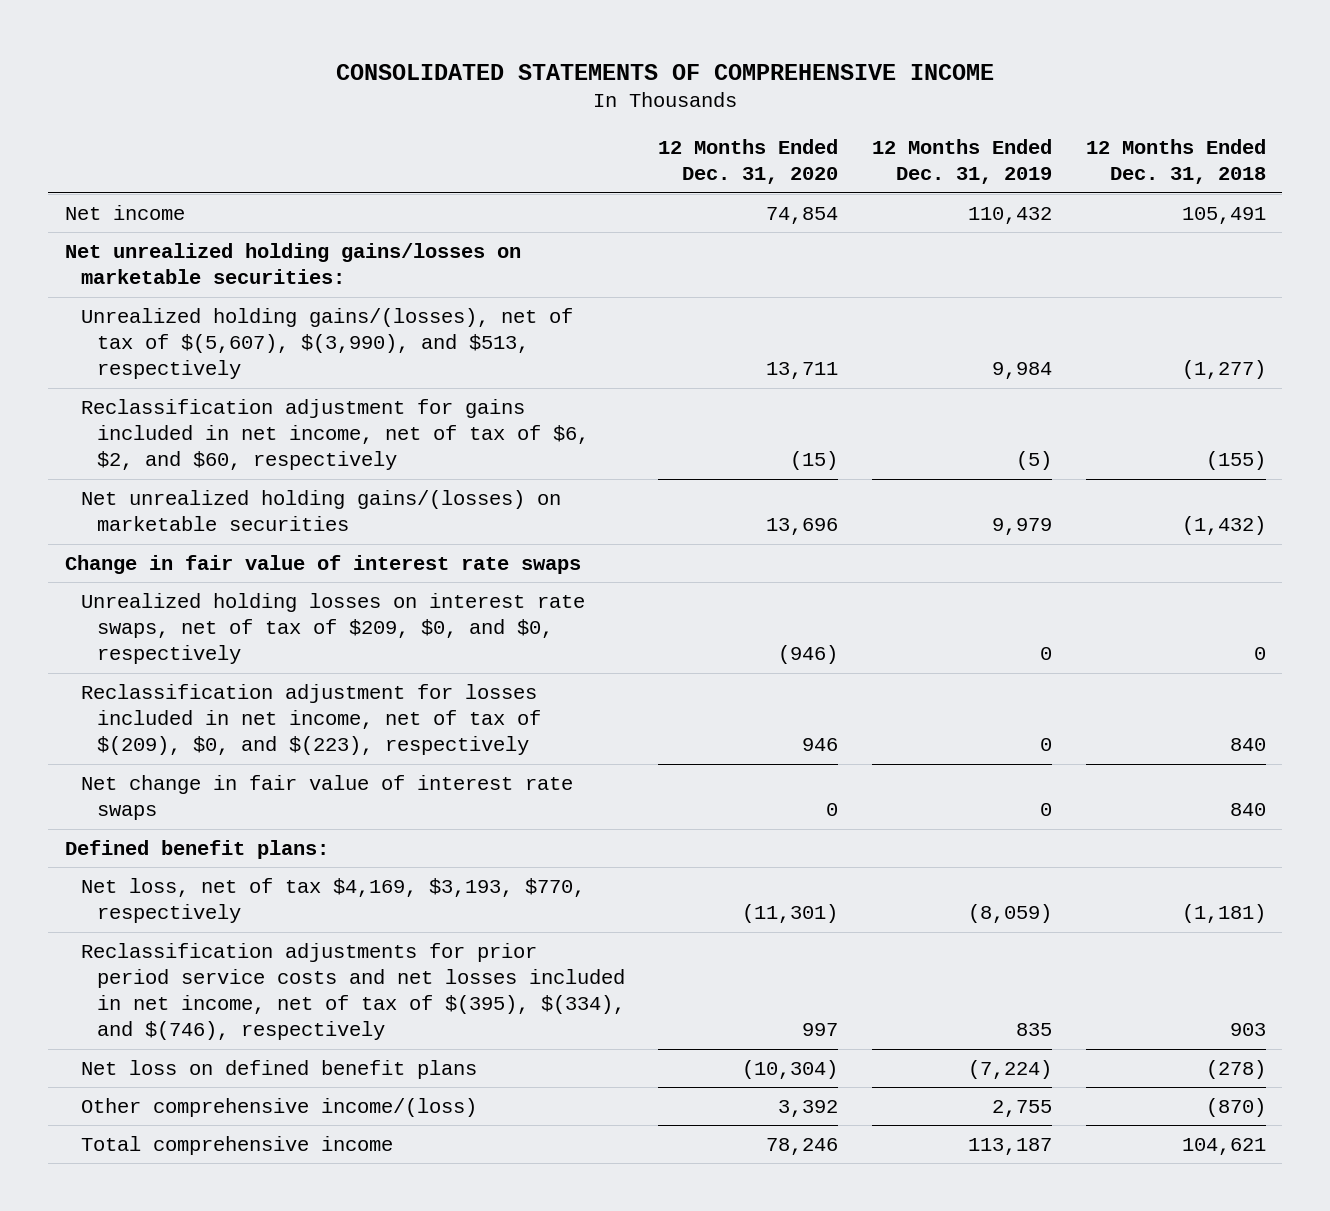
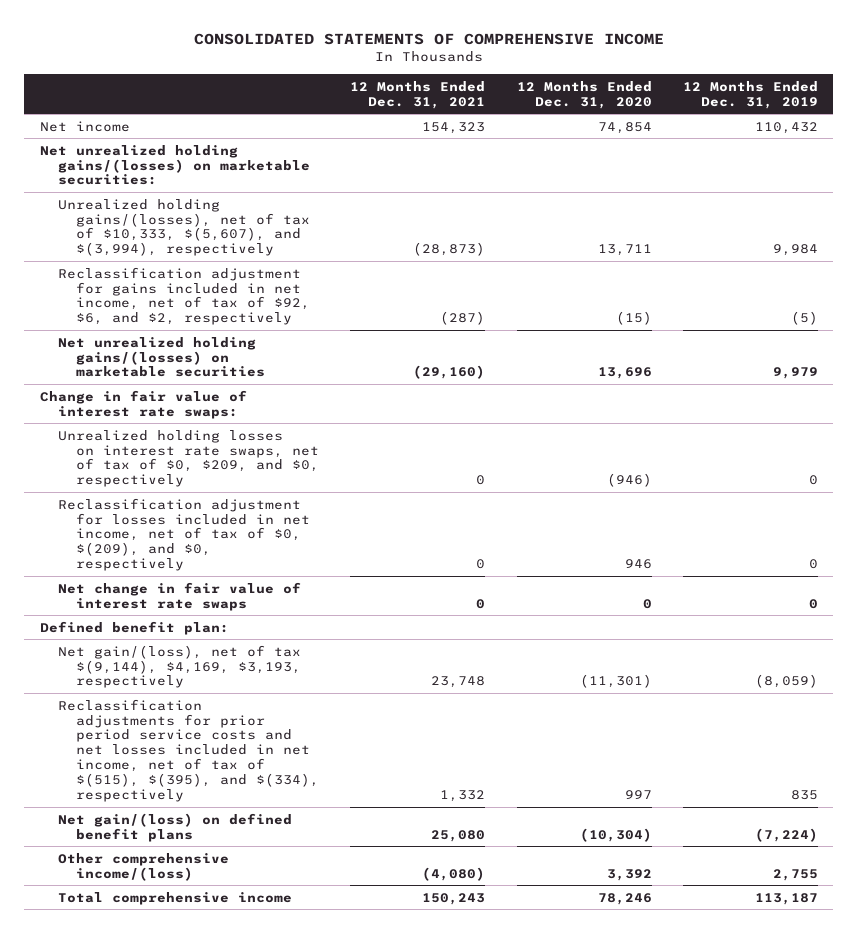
- | 12 Months Ended Dec. 31, 2020 | 12 Months Ended Dec. 31, 2019 | 12 Months Ended Dec. 31, 2018
+ | 12 Months Ended Dec. 31, 2021 | 12 Months Ended Dec. 31, 2020 | 12 Months Ended Dec. 31, 2019
- Net unrealized holding gains/losses on marketable securities:
- Unrealized holding gains/(losses), net of tax of $(5,607), $(3,990), and $513, respectively | 13,711 | 9,984 | (1,277)
- Reclassification adjustment for gains included in net income, net of tax of $6, $2, and $60, respectively | (15) | (5) | (155)
+ Net unrealized holding gains/(losses) on marketable securities:
+ Unrealized holding gains/(losses), net of tax of $10,333, $(5,607), and $(3,994), respectively | (28,873) | 13,711 | 9,984
+ Reclassification adjustment for gains included in net income, net of tax of $92, $6, and $2, respectively | (287) | (15) | (5)
- Change in fair value of interest rate swaps
- Unrealized holding losses on interest rate swaps, net of tax of $209, $0, and $0, respectively | (946) | 0 | 0
- Reclassification adjustment for losses included in net income, net of tax of $(209), $0, and $(223), respectively | 946 | 0 | 840
+ Change in fair value of interest rate swaps:
+ Unrealized holding losses on interest rate swaps, net of tax of $0, $209, and $0, respectively | 0 | (946) | 0
+ Reclassification adjustment for losses included in net income, net of tax of $0, $(209), and $0, respectively | 0 | 946 | 0
- Defined benefit plans:
- Net loss, net of tax $4,169, $3,193, $770, respectively | (11,301) | (8,059) | (1,181)
- Reclassification adjustments for prior period service costs and net losses included in net income, net of tax of $(395), $(334), and $(746), respectively | 997 | 835 | 903
- Net loss on defined benefit plans | (10,304) | (7,224) | (278)
+ Defined benefit plan:
+ Net gain/(loss), net of tax $(9,144), $4,169, $3,193, respectively | 23,748 | (11,301) | (8,059)
+ Reclassification adjustments for prior period service costs and net losses included in net income, net of tax of $(515), $(395), and $(334), respectively | 1,332 | 997 | 835
+ Net gain/(loss) on defined benefit plans | 25,080 | (10,304) | (7,224)

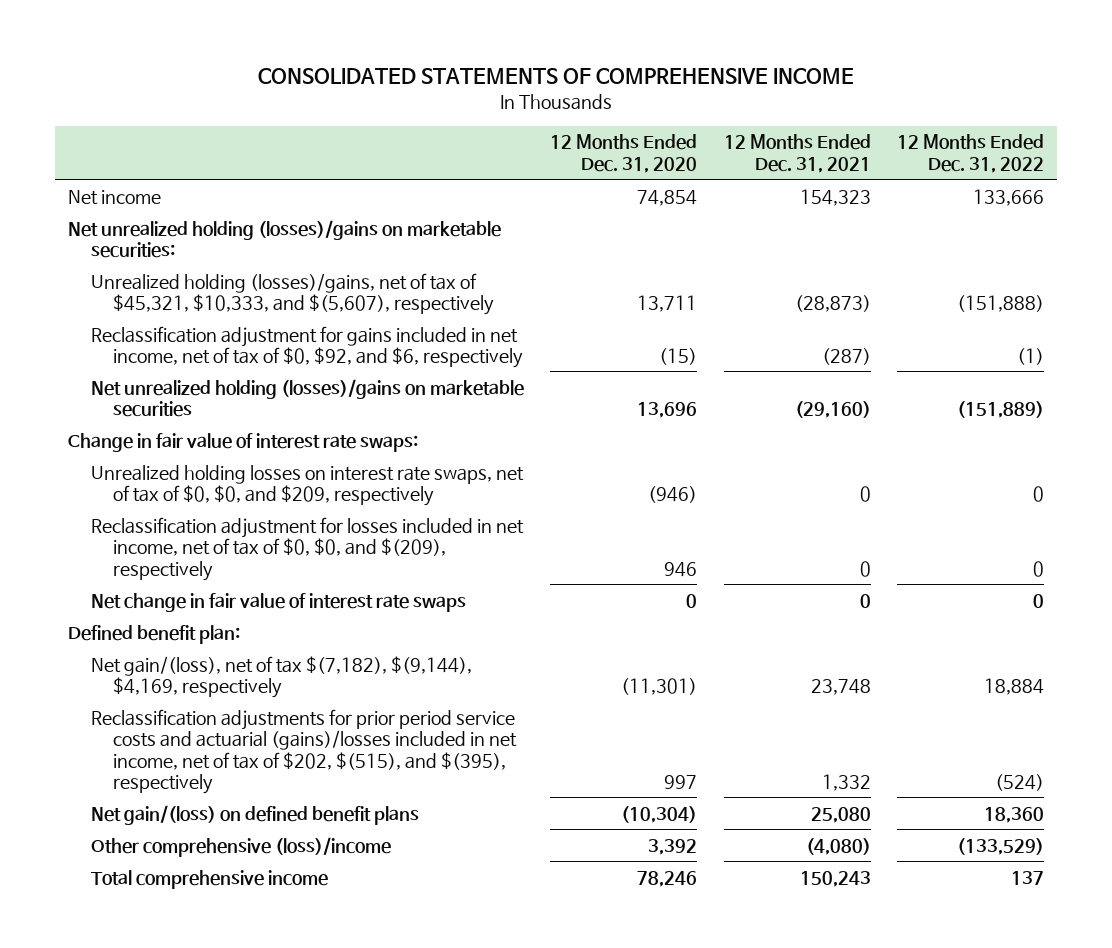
- | 12 Months Ended Dec. 31, 2021 | 12 Months Ended Dec. 31, 2020 | 12 Months Ended Dec. 31, 2019
+ | 12 Months Ended Dec. 31, 2020 | 12 Months Ended Dec. 31, 2021 | 12 Months Ended Dec. 31, 2022
- Net unrealized holding gains/(losses) on marketable securities:
- Unrealized holding gains/(losses), net of tax of $10,333, $(5,607), and $(3,994), respectively | (28,873) | 13,711 | 9,984
- Reclassification adjustment for gains included in net income, net of tax of $92, $6, and $2, respectively | (287) | (15) | (5)
- Net unrealized holding gains/(losses) on marketable securities | (29,160) | 13,696 | 9,979
+ Net unrealized holding (losses)/gains on marketable securities:
+ Unrealized holding (losses)/gains, net of tax of $45,321, $10,333, and $(5,607), respectively | 13,711 | (28,873) | (151,888)
+ Reclassification adjustment for gains included in net income, net of tax of $0, $92, and $6, respectively | (15) | (287) | (1)
+ Net unrealized holding (losses)/gains on marketable securities | 13,696 | (29,160) | (151,889)
- Unrealized holding losses on interest rate swaps, net of tax of $0, $209, and $0, respectively | 0 | (946) | 0
- Reclassification adjustment for losses included in net income, net of tax of $0, $(209), and $0, respectively | 0 | 946 | 0
+ Unrealized holding losses on interest rate swaps, net of tax of $0, $0, and $209, respectively | (946) | 0 | 0
+ Reclassification adjustment for losses included in net income, net of tax of $0, $0, and $(209), respectively | 946 | 0 | 0
- Net gain/(loss), net of tax $(9,144), $4,169, $3,193, respectively | 23,748 | (11,301) | (8,059)
- Reclassification adjustments for prior period service costs and net losses included in net income, net of tax of $(515), $(395), and $(334), respectively | 1,332 | 997 | 835
+ Net gain/(loss), net of tax $(7,182), $(9,144), $4,169, respectively | (11,301) | 23,748 | 18,884
+ Reclassification adjustments for prior period service costs and actuarial (gains)/losses included in net income, net of tax of $202, $(515), and $(395), respectively | 997 | 1,332 | (524)
- Other comprehensive income/(loss) | (4,080) | 3,392 | 2,755
+ Other comprehensive (loss)/income | 3,392 | (4,080) | (133,529)

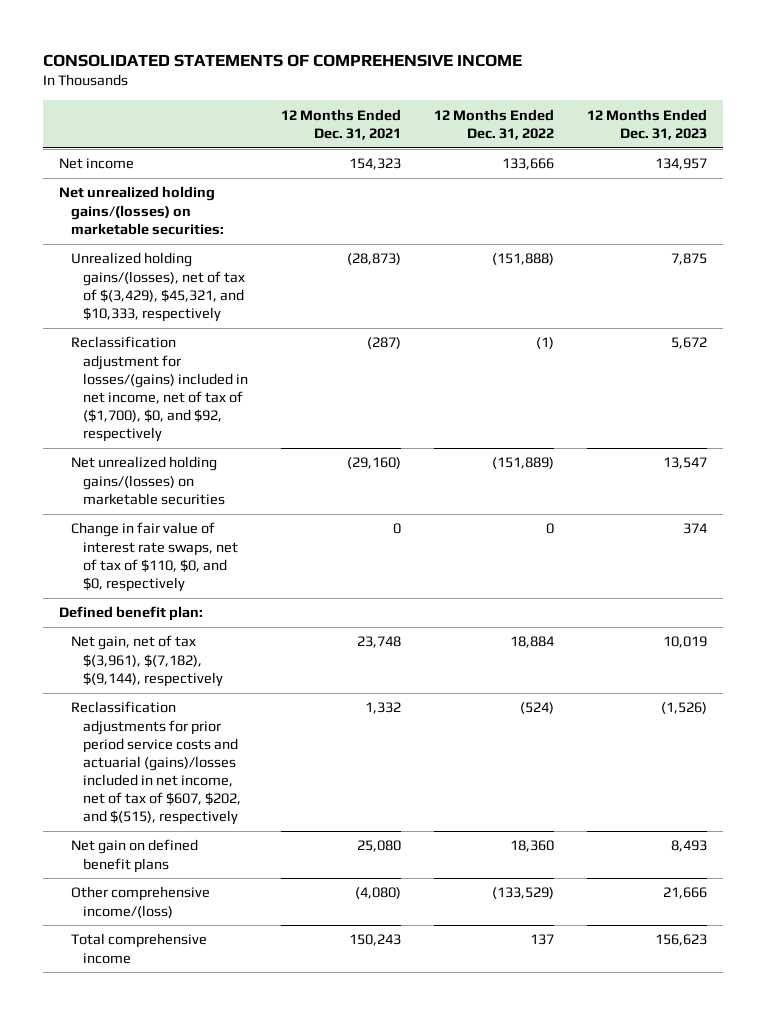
- | 12 Months Ended Dec. 31, 2020 | 12 Months Ended Dec. 31, 2021 | 12 Months Ended Dec. 31, 2022
+ | 12 Months Ended Dec. 31, 2021 | 12 Months Ended Dec. 31, 2022 | 12 Months Ended Dec. 31, 2023
- Net unrealized holding (losses)/gains on marketable securities:
- Unrealized holding (losses)/gains, net of tax of $45,321, $10,333, and $(5,607), respectively | 13,711 | (28,873) | (151,888)
- Reclassification adjustment for gains included in net income, net of tax of $0, $92, and $6, respectively | (15) | (287) | (1)
- Net unrealized holding (losses)/gains on marketable securities | 13,696 | (29,160) | (151,889)
- Change in fair value of interest rate swaps:
- Unrealized holding losses on interest rate swaps, net of tax of $0, $0, and $209, respectively | (946) | 0 | 0
- Reclassification adjustment for losses included in net income, net of tax of $0, $0, and $(209), respectively | 946 | 0 | 0
- Net change in fair value of interest rate swaps | 0 | 0 | 0
+ Net unrealized holding gains/(losses) on marketable securities:
+ Unrealized holding gains/(losses), net of tax of $(3,429), $45,321, and $10,333, respectively | (28,873) | (151,888) | 7,875
+ Reclassification adjustment for losses/(gains) included in net income, net of tax of ($1,700), $0, and $92, respectively | (287) | (1) | 5,672
+ Net unrealized holding gains/(losses) on marketable securities | (29,160) | (151,889) | 13,547
+ Change in fair value of interest rate swaps, net of tax of $110, $0, and $0, respectively | 0 | 0 | 374
- Net gain/(loss), net of tax $(7,182), $(9,144), $4,169, respectively | (11,301) | 23,748 | 18,884
- Reclassification adjustments for prior period service costs and actuarial (gains)/losses included in net income, net of tax of $202, $(515), and $(395), respectively | 997 | 1,332 | (524)
- Net gain/(loss) on defined benefit plans | (10,304) | 25,080 | 18,360
- Other comprehensive (loss)/income | 3,392 | (4,080) | (133,529)
+ Net gain, net of tax $(3,961), $(7,182), $(9,144), respectively | 23,748 | 18,884 | 10,019
+ Reclassification adjustments for prior period service costs and actuarial (gains)/losses included in net income, net of tax of $607, $202, and $(515), respectively | 1,332 | (524) | (1,526)
+ Net gain on defined benefit plans | 25,080 | 18,360 | 8,493
+ Other comprehensive income/(loss) | (4,080) | (133,529) | 21,666

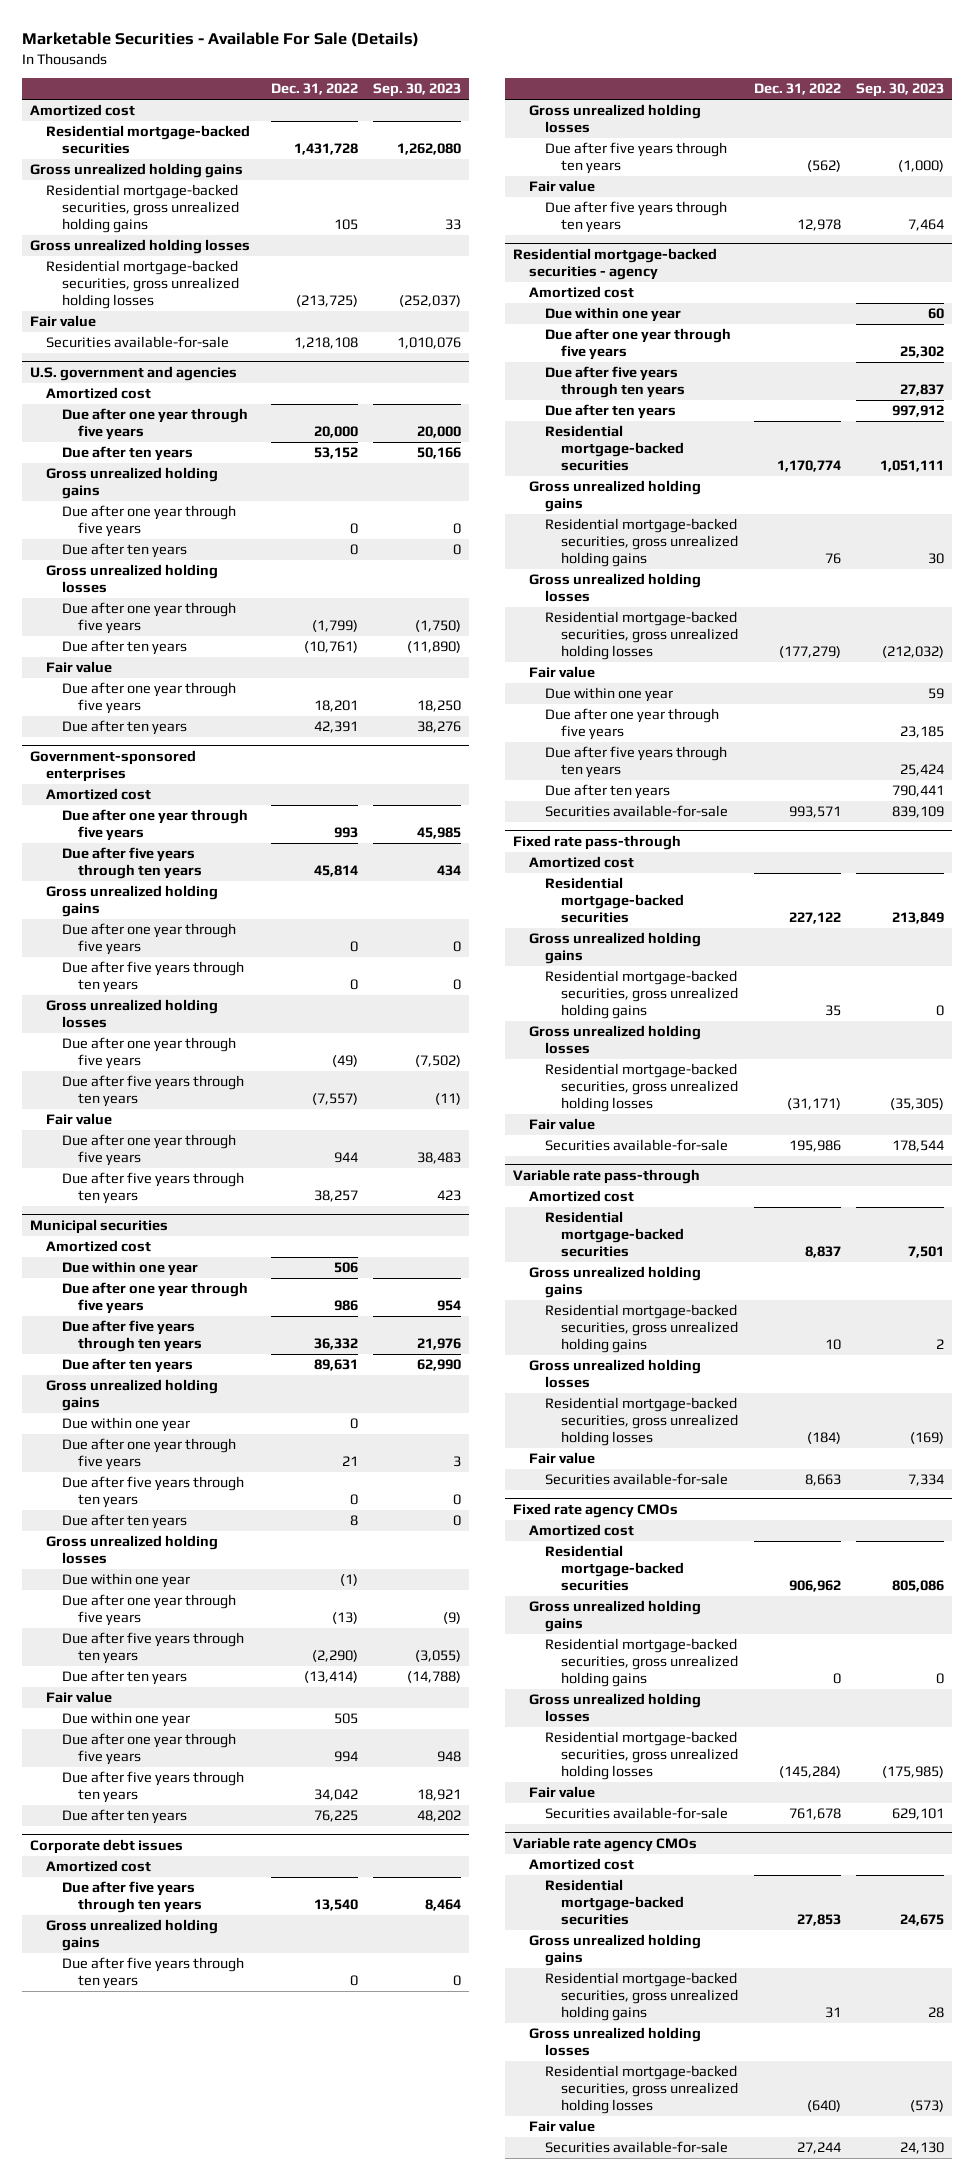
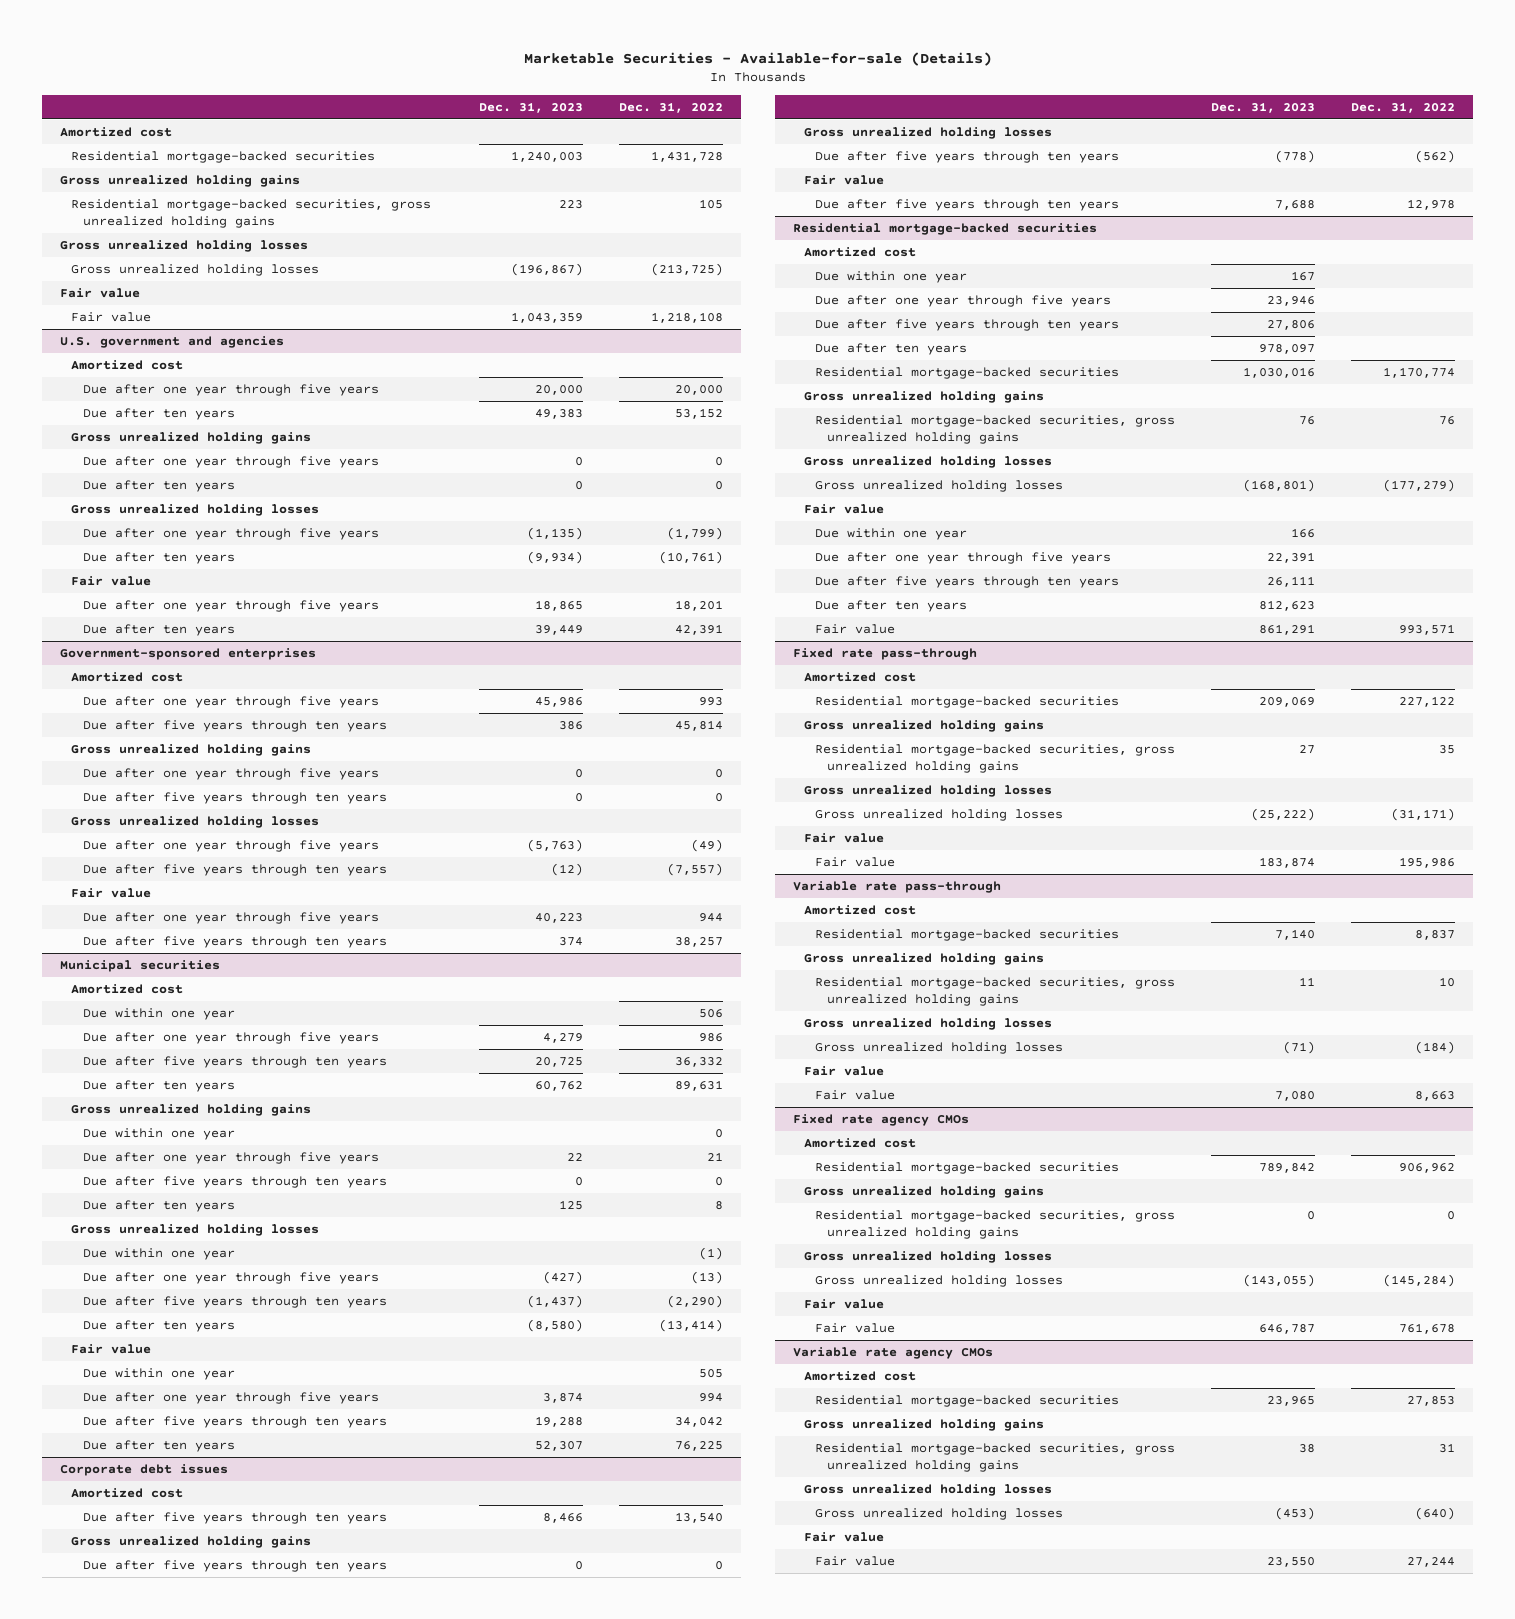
- Marketable Securities - Available For Sale (Details)
+ Marketable Securities - Available-for-sale (Details)
- | Dec. 31, 2022 | Sep. 30, 2023
+ | Dec. 31, 2023 | Dec. 31, 2022
- Residential mortgage-backed securities, gross unrealized holding losses | (213,725) | (252,037)
+ Gross unrealized holding losses | (196,867) | (213,725)
- Securities available-for-sale | 1,218,108 | 1,010,076
+ Fair value | 1,043,359 | 1,218,108
- Residential mortgage-backed securities - agency
+ Residential mortgage-backed securities
- Residential mortgage-backed securities, gross unrealized holding losses | (177,279) | (212,032)
+ Gross unrealized holding losses | (168,801) | (177,279)
- Securities available-for-sale | 993,571 | 839,109
+ Fair value | 861,291 | 993,571
@ Fixed rate pass-through
- Residential mortgage-backed securities, gross unrealized holding losses | (31,171) | (35,305)
+ Gross unrealized holding losses | (25,222) | (31,171)
- Securities available-for-sale | 195,986 | 178,544
+ Fair value | 183,874 | 195,986
@ Variable rate pass-through
- Residential mortgage-backed securities, gross unrealized holding losses | (184) | (169)
+ Gross unrealized holding losses | (71) | (184)
- Securities available-for-sale | 8,663 | 7,334
+ Fair value | 7,080 | 8,663
@ Fixed rate agency CMOs
- Residential mortgage-backed securities, gross unrealized holding losses | (145,284) | (175,985)
+ Gross unrealized holding losses | (143,055) | (145,284)
- Securities available-for-sale | 761,678 | 629,101
+ Fair value | 646,787 | 761,678
@ Variable rate agency CMOs
- Residential mortgage-backed securities, gross unrealized holding losses | (640) | (573)
+ Gross unrealized holding losses | (453) | (640)
- Securities available-for-sale | 27,244 | 24,130
+ Fair value | 23,550 | 27,244

